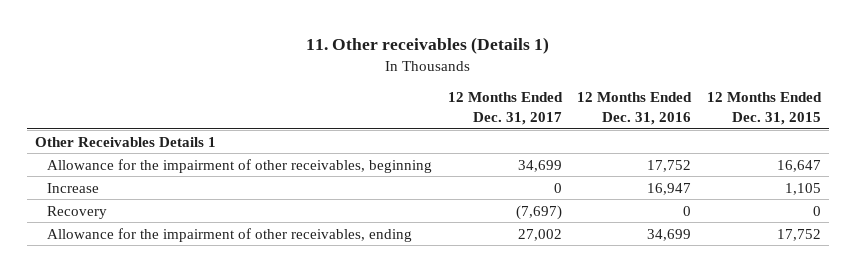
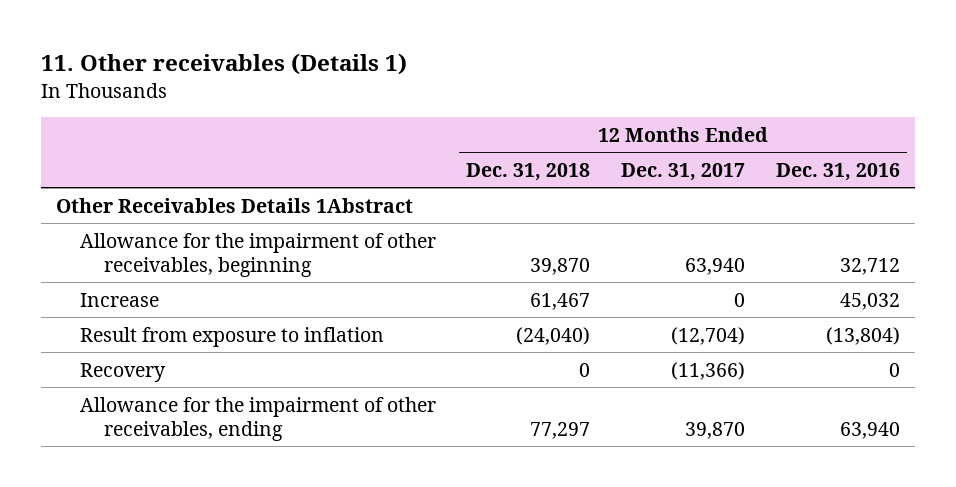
- | 12 Months Ended Dec. 31, 2017 | 12 Months Ended Dec. 31, 2016 | 12 Months Ended Dec. 31, 2015
+ | 12 Months Ended Dec. 31, 2018 | 12 Months Ended Dec. 31, 2017 | 12 Months Ended Dec. 31, 2016
- Other Receivables Details 1
- Allowance for the impairment of other receivables, beginning | 34,699 | 17,752 | 16,647
- Increase | 0 | 16,947 | 1,105
- Recovery | (7,697) | 0 | 0
- Allowance for the impairment of other receivables, ending | 27,002 | 34,699 | 17,752
+ Other Receivables Details 1Abstract
+ Allowance for the impairment of other receivables, beginning | 39,870 | 63,940 | 32,712
+ Increase | 61,467 | 0 | 45,032
+ Result from exposure to inflation | (24,040) | (12,704) | (13,804)
+ Recovery | 0 | (11,366) | 0
+ Allowance for the impairment of other receivables, ending | 77,297 | 39,870 | 63,940

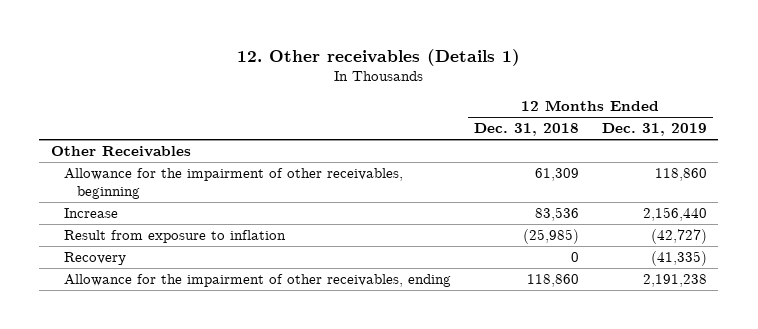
- 11. Other receivables (Details 1)
+ 12. Other receivables (Details 1)
- | 12 Months Ended Dec. 31, 2018 | 12 Months Ended Dec. 31, 2017 | 12 Months Ended Dec. 31, 2016
+ | 12 Months Ended Dec. 31, 2018 | 12 Months Ended Dec. 31, 2019
- Other Receivables Details 1Abstract
- Allowance for the impairment of other receivables, beginning | 39,870 | 63,940 | 32,712
- Increase | 61,467 | 0 | 45,032
- Result from exposure to inflation | (24,040) | (12,704) | (13,804)
+ Other Receivables
+ Allowance for the impairment of other receivables, beginning | 61,309 | 118,860
+ Increase | 83,536 | 2,156,440
+ Result from exposure to inflation | (25,985) | (42,727)
- Allowance for the impairment of other receivables, ending | 77,297 | 39,870 | 63,940
+ Allowance for the impairment of other receivables, ending | 118,860 | 2,191,238

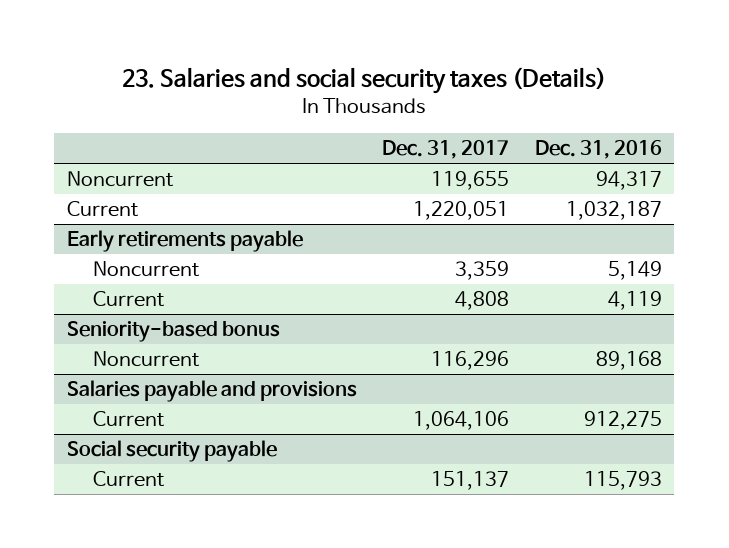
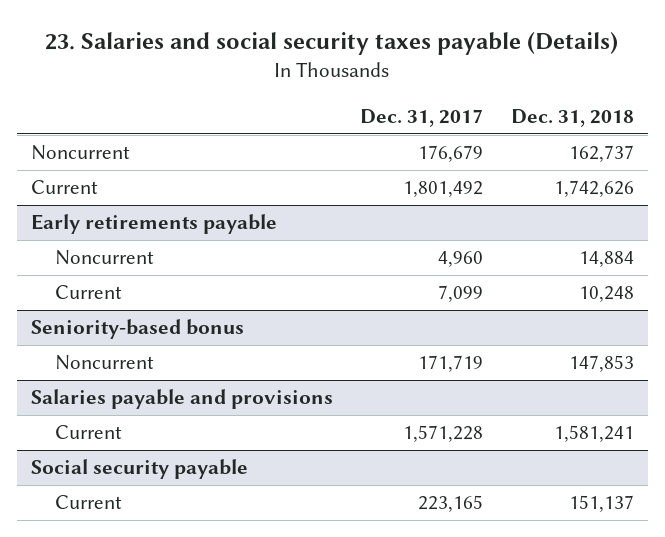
- 23. Salaries and social security taxes (Details)
+ 23. Salaries and social security taxes payable (Details)
- | Dec. 31, 2017 | Dec. 31, 2016
+ | Dec. 31, 2017 | Dec. 31, 2018
- Noncurrent | 119,655 | 94,317
- Current | 1,220,051 | 1,032,187
+ Noncurrent | 176,679 | 162,737
+ Current | 1,801,492 | 1,742,626
@ Early retirements payable
- Noncurrent | 3,359 | 5,149
- Current | 4,808 | 4,119
+ Noncurrent | 4,960 | 14,884
+ Current | 7,099 | 10,248
@ Seniority-based bonus
- Noncurrent | 116,296 | 89,168
+ Noncurrent | 171,719 | 147,853
@ Salaries payable and provisions
- Current | 1,064,106 | 912,275
+ Current | 1,571,228 | 1,581,241
@ Social security payable
- Current | 151,137 | 115,793
+ Current | 223,165 | 151,137

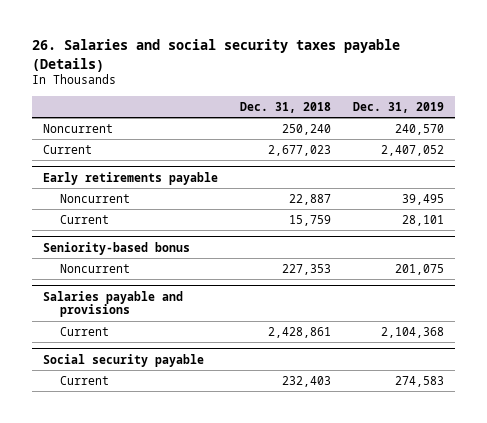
- 23. Salaries and social security taxes payable (Details)
+ 26. Salaries and social security taxes payable (Details)
- | Dec. 31, 2017 | Dec. 31, 2018
+ | Dec. 31, 2018 | Dec. 31, 2019
- Noncurrent | 176,679 | 162,737
- Current | 1,801,492 | 1,742,626
+ Noncurrent | 250,240 | 240,570
+ Current | 2,677,023 | 2,407,052
@ Early retirements payable
- Noncurrent | 4,960 | 14,884
- Current | 7,099 | 10,248
+ Noncurrent | 22,887 | 39,495
+ Current | 15,759 | 28,101
@ Seniority-based bonus
- Noncurrent | 171,719 | 147,853
+ Noncurrent | 227,353 | 201,075
@ Salaries payable and provisions
- Current | 1,571,228 | 1,581,241
+ Current | 2,428,861 | 2,104,368
@ Social security payable
- Current | 223,165 | 151,137
+ Current | 232,403 | 274,583

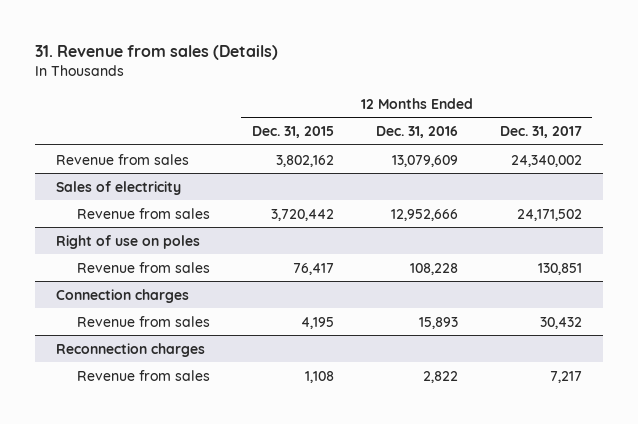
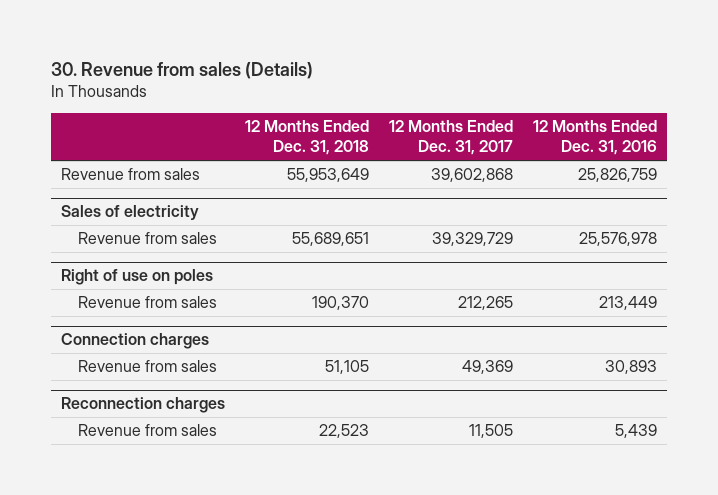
- 31. Revenue from sales (Details)
+ 30. Revenue from sales (Details)
- | 12 Months Ended Dec. 31, 2015 | 12 Months Ended Dec. 31, 2016 | 12 Months Ended Dec. 31, 2017
+ | 12 Months Ended Dec. 31, 2018 | 12 Months Ended Dec. 31, 2017 | 12 Months Ended Dec. 31, 2016
- Revenue from sales | 3,802,162 | 13,079,609 | 24,340,002
+ Revenue from sales | 55,953,649 | 39,602,868 | 25,826,759
@ Sales of electricity
- Revenue from sales | 3,720,442 | 12,952,666 | 24,171,502
+ Revenue from sales | 55,689,651 | 39,329,729 | 25,576,978
@ Right of use on poles
- Revenue from sales | 76,417 | 108,228 | 130,851
+ Revenue from sales | 190,370 | 212,265 | 213,449
@ Connection charges
- Revenue from sales | 4,195 | 15,893 | 30,432
+ Revenue from sales | 51,105 | 49,369 | 30,893
@ Reconnection charges
- Revenue from sales | 1,108 | 2,822 | 7,217
+ Revenue from sales | 22,523 | 11,505 | 5,439

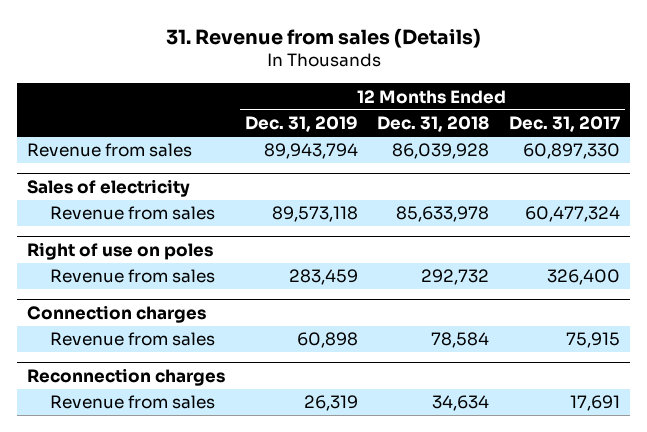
- 30. Revenue from sales (Details)
+ 31. Revenue from sales (Details)
- | 12 Months Ended Dec. 31, 2018 | 12 Months Ended Dec. 31, 2017 | 12 Months Ended Dec. 31, 2016
+ | 12 Months Ended Dec. 31, 2019 | 12 Months Ended Dec. 31, 2018 | 12 Months Ended Dec. 31, 2017
- Revenue from sales | 55,953,649 | 39,602,868 | 25,826,759
+ Revenue from sales | 89,943,794 | 86,039,928 | 60,897,330
@ Sales of electricity
- Revenue from sales | 55,689,651 | 39,329,729 | 25,576,978
+ Revenue from sales | 89,573,118 | 85,633,978 | 60,477,324
@ Right of use on poles
- Revenue from sales | 190,370 | 212,265 | 213,449
+ Revenue from sales | 283,459 | 292,732 | 326,400
@ Connection charges
- Revenue from sales | 51,105 | 49,369 | 30,893
+ Revenue from sales | 60,898 | 78,584 | 75,915
@ Reconnection charges
- Revenue from sales | 22,523 | 11,505 | 5,439
+ Revenue from sales | 26,319 | 34,634 | 17,691

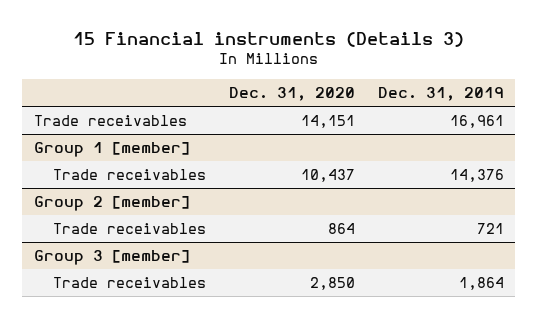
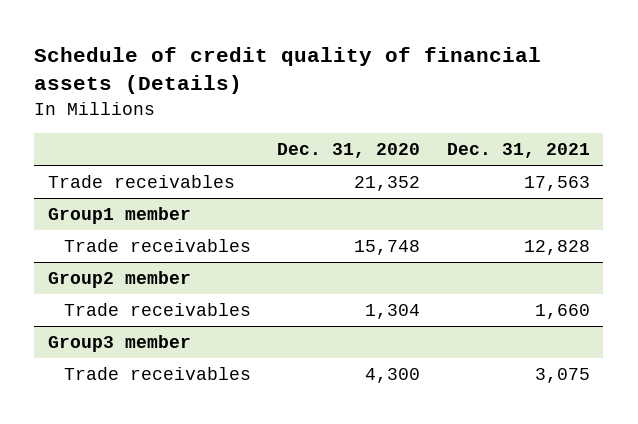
- 15 Financial instruments (Details 3)
+ Schedule of credit quality of financial assets (Details)
- | Dec. 31, 2020 | Dec. 31, 2019
+ | Dec. 31, 2020 | Dec. 31, 2021
- Trade receivables | 14,151 | 16,961
- Group 1 [member]
- Trade receivables | 10,437 | 14,376
- Group 2 [member]
- Trade receivables | 864 | 721
- Group 3 [member]
- Trade receivables | 2,850 | 1,864
+ Trade receivables | 21,352 | 17,563
+ Group1 member
+ Trade receivables | 15,748 | 12,828
+ Group2 member
+ Trade receivables | 1,304 | 1,660
+ Group3 member
+ Trade receivables | 4,300 | 3,075

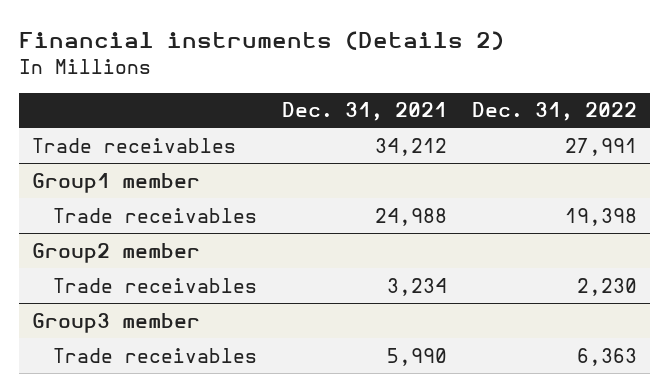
- Schedule of credit quality of financial assets (Details)
+ Financial instruments (Details 2)
- | Dec. 31, 2020 | Dec. 31, 2021
+ | Dec. 31, 2021 | Dec. 31, 2022
- Trade receivables | 21,352 | 17,563
+ Trade receivables | 34,212 | 27,991
@ Group1 member
- Trade receivables | 15,748 | 12,828
+ Trade receivables | 24,988 | 19,398
@ Group2 member
- Trade receivables | 1,304 | 1,660
+ Trade receivables | 3,234 | 2,230
@ Group3 member
- Trade receivables | 4,300 | 3,075
+ Trade receivables | 5,990 | 6,363

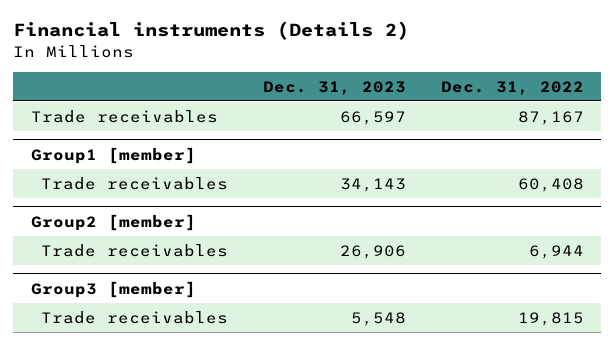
- | Dec. 31, 2021 | Dec. 31, 2022
+ | Dec. 31, 2023 | Dec. 31, 2022
- Trade receivables | 34,212 | 27,991
- Group1 member
- Trade receivables | 24,988 | 19,398
- Group2 member
- Trade receivables | 3,234 | 2,230
- Group3 member
- Trade receivables | 5,990 | 6,363
+ Trade receivables | 66,597 | 87,167
+ Group1 [member]
+ Trade receivables | 34,143 | 60,408
+ Group2 [member]
+ Trade receivables | 26,906 | 6,944
+ Group3 [member]
+ Trade receivables | 5,548 | 19,815

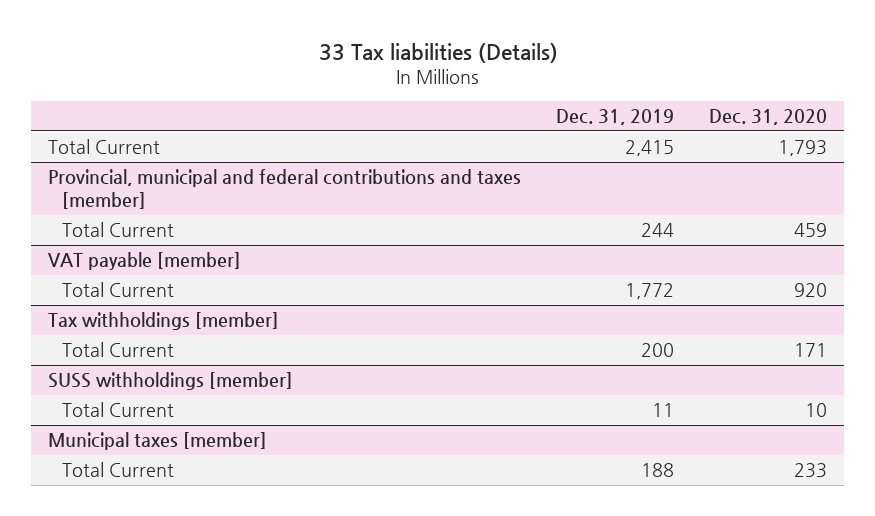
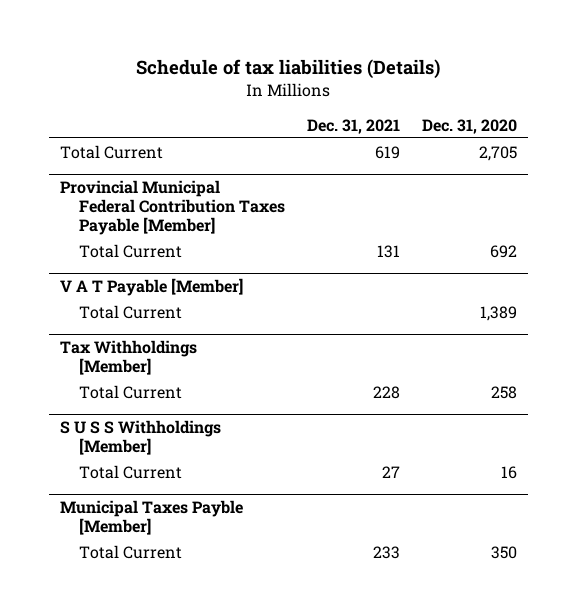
- 33 Tax liabilities (Details)
+ Schedule of tax liabilities (Details)
- | Dec. 31, 2019 | Dec. 31, 2020
+ | Dec. 31, 2021 | Dec. 31, 2020
- Total Current | 2,415 | 1,793
- Provincial, municipal and federal contributions and taxes [member]
- Total Current | 244 | 459
- VAT payable [member]
- Total Current | 1,772 | 920
- Tax withholdings [member]
- Total Current | 200 | 171
- SUSS withholdings [member]
- Total Current | 11 | 10
- Municipal taxes [member]
- Total Current | 188 | 233
+ Total Current | 619 | 2,705
+ Provincial Municipal Federal Contribution Taxes Payable [Member]
+ Total Current | 131 | 692
+ V A T Payable [Member]
+ Total Current | | 1,389
+ Tax Withholdings [Member]
+ Total Current | 228 | 258
+ S U S S Withholdings [Member]
+ Total Current | 27 | 16
+ Municipal Taxes Payble [Member]
+ Total Current | 233 | 350

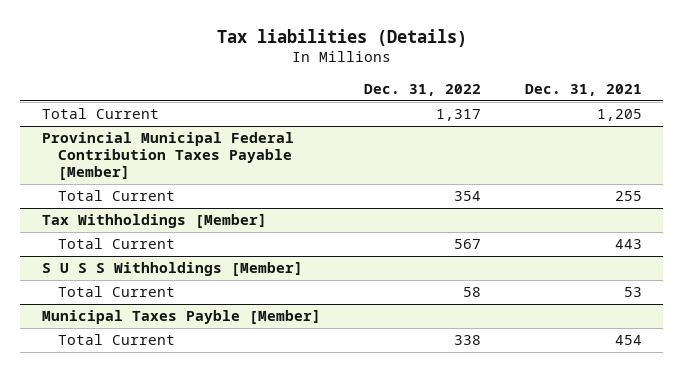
- Schedule of tax liabilities (Details)
+ Tax liabilities (Details)
- | Dec. 31, 2021 | Dec. 31, 2020
+ | Dec. 31, 2022 | Dec. 31, 2021
- Total Current | 619 | 2,705
+ Total Current | 1,317 | 1,205
@ Provincial Municipal Federal Contribution Taxes Payable [Member]
- Total Current | 131 | 692
- V A T Payable [Member]
- Total Current | | 1,389
@ Provincial Municipal Federal Contribution Taxes Payable [Member]
+ Total Current | 354 | 255
@ Tax Withholdings [Member]
- Total Current | 228 | 258
+ Total Current | 567 | 443
@ S U S S Withholdings [Member]
- Total Current | 27 | 16
+ Total Current | 58 | 53
@ Municipal Taxes Payble [Member]
- Total Current | 233 | 350
+ Total Current | 338 | 454

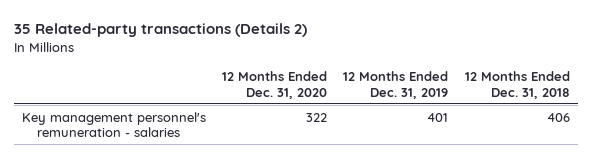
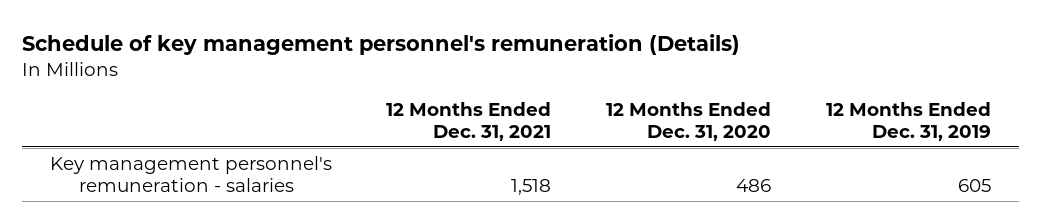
- 35 Related-party transactions (Details 2)
+ Schedule of key management personnel's remuneration (Details)
- | 12 Months Ended Dec. 31, 2020 | 12 Months Ended Dec. 31, 2019 | 12 Months Ended Dec. 31, 2018
+ | 12 Months Ended Dec. 31, 2021 | 12 Months Ended Dec. 31, 2020 | 12 Months Ended Dec. 31, 2019
- Key management personnel's remuneration - salaries | 322 | 401 | 406
+ Key management personnel's remuneration - salaries | 1,518 | 486 | 605

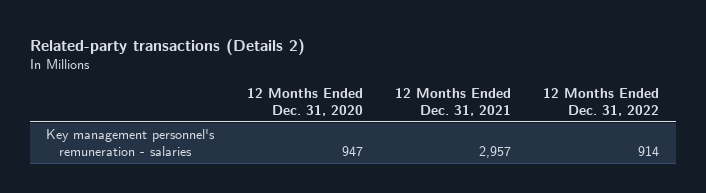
- Schedule of key management personnel's remuneration (Details)
+ Related-party transactions (Details 2)
- | 12 Months Ended Dec. 31, 2021 | 12 Months Ended Dec. 31, 2020 | 12 Months Ended Dec. 31, 2019
+ | 12 Months Ended Dec. 31, 2020 | 12 Months Ended Dec. 31, 2021 | 12 Months Ended Dec. 31, 2022
- Key management personnel's remuneration - salaries | 1,518 | 486 | 605
+ Key management personnel's remuneration - salaries | 947 | 2,957 | 914

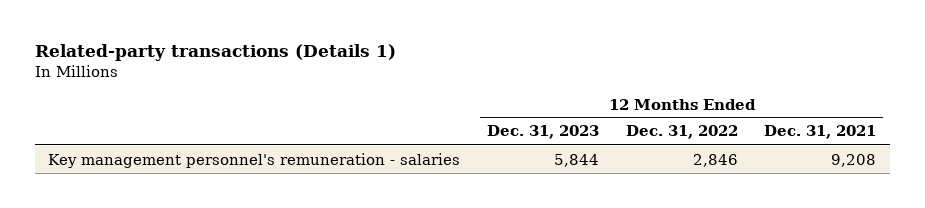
- Related-party transactions (Details 2)
+ Related-party transactions (Details 1)
- | 12 Months Ended Dec. 31, 2020 | 12 Months Ended Dec. 31, 2021 | 12 Months Ended Dec. 31, 2022
+ | 12 Months Ended Dec. 31, 2023 | 12 Months Ended Dec. 31, 2022 | 12 Months Ended Dec. 31, 2021
- Key management personnel's remuneration - salaries | 947 | 2,957 | 914
+ Key management personnel's remuneration - salaries | 5,844 | 2,846 | 9,208

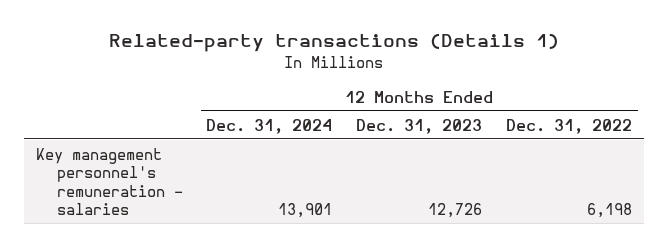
- | 12 Months Ended Dec. 31, 2023 | 12 Months Ended Dec. 31, 2022 | 12 Months Ended Dec. 31, 2021
+ | 12 Months Ended Dec. 31, 2024 | 12 Months Ended Dec. 31, 2023 | 12 Months Ended Dec. 31, 2022
- Key management personnel's remuneration - salaries | 5,844 | 2,846 | 9,208
+ Key management personnel's remuneration - salaries | 13,901 | 12,726 | 6,198

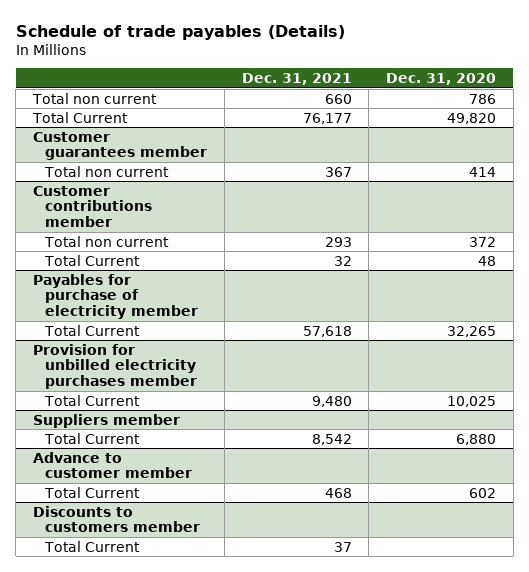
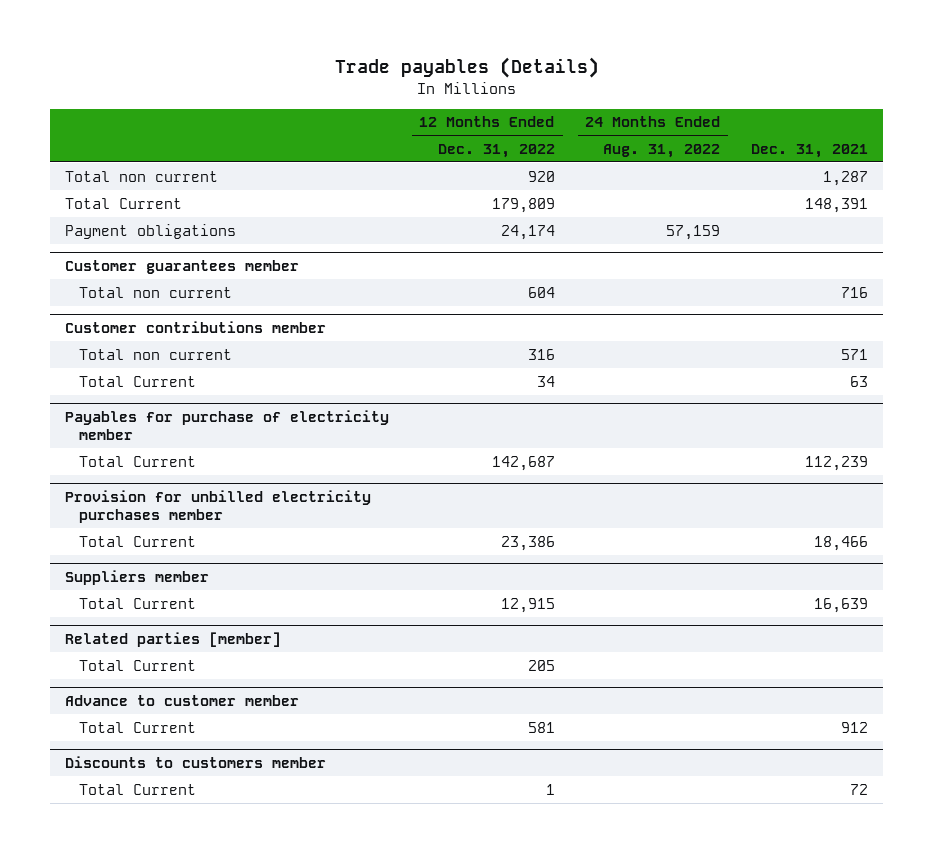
- Schedule of trade payables (Details)
+ Trade payables (Details)
- | Dec. 31, 2021 | Dec. 31, 2020
+ | 12 Months Ended Dec. 31, 2022 | 24 Months Ended Aug. 31, 2022 | Dec. 31, 2021
- Total non current | 660 | 786
- Total Current | 76,177 | 49,820
+ Total non current | 920 | | 1,287
+ Total Current | 179,809 | | 148,391
+ Payment obligations | 24,174 | 57,159 |
@ Customer guarantees member
- Total non current | 367 | 414
+ Total non current | 604 | | 716
@ Customer contributions member
- Total non current | 293 | 372
- Total Current | 32 | 48
+ Total non current | 316 | | 571
+ Total Current | 34 | | 63
@ Payables for purchase of electricity member
- Total Current | 57,618 | 32,265
+ Total Current | 142,687 | | 112,239
@ Provision for unbilled electricity purchases member
- Total Current | 9,480 | 10,025
+ Total Current | 23,386 | | 18,466
@ Suppliers member
- Total Current | 8,542 | 6,880
+ Total Current | 12,915 | | 16,639
+ Related parties [member]
+ Total Current | 205 | |
@ Advance to customer member
- Total Current | 468 | 602
+ Total Current | 581 | | 912
@ Discounts to customers member
- Total Current | 37 |
+ Total Current | 1 | | 72

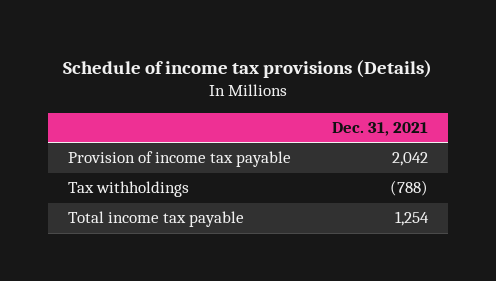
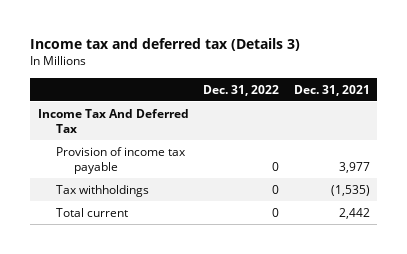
- Schedule of income tax provisions (Details)
+ Income tax and deferred tax (Details 3)
- | Dec. 31, 2021
+ | Dec. 31, 2022 | Dec. 31, 2021
- Provision of income tax payable | 2,042
- Tax withholdings | (788)
- Total income tax payable | 1,254
+ Income Tax And Deferred Tax
+ Provision of income tax payable | 0 | 3,977
+ Tax withholdings | 0 | (1,535)
+ Total current | 0 | 2,442

